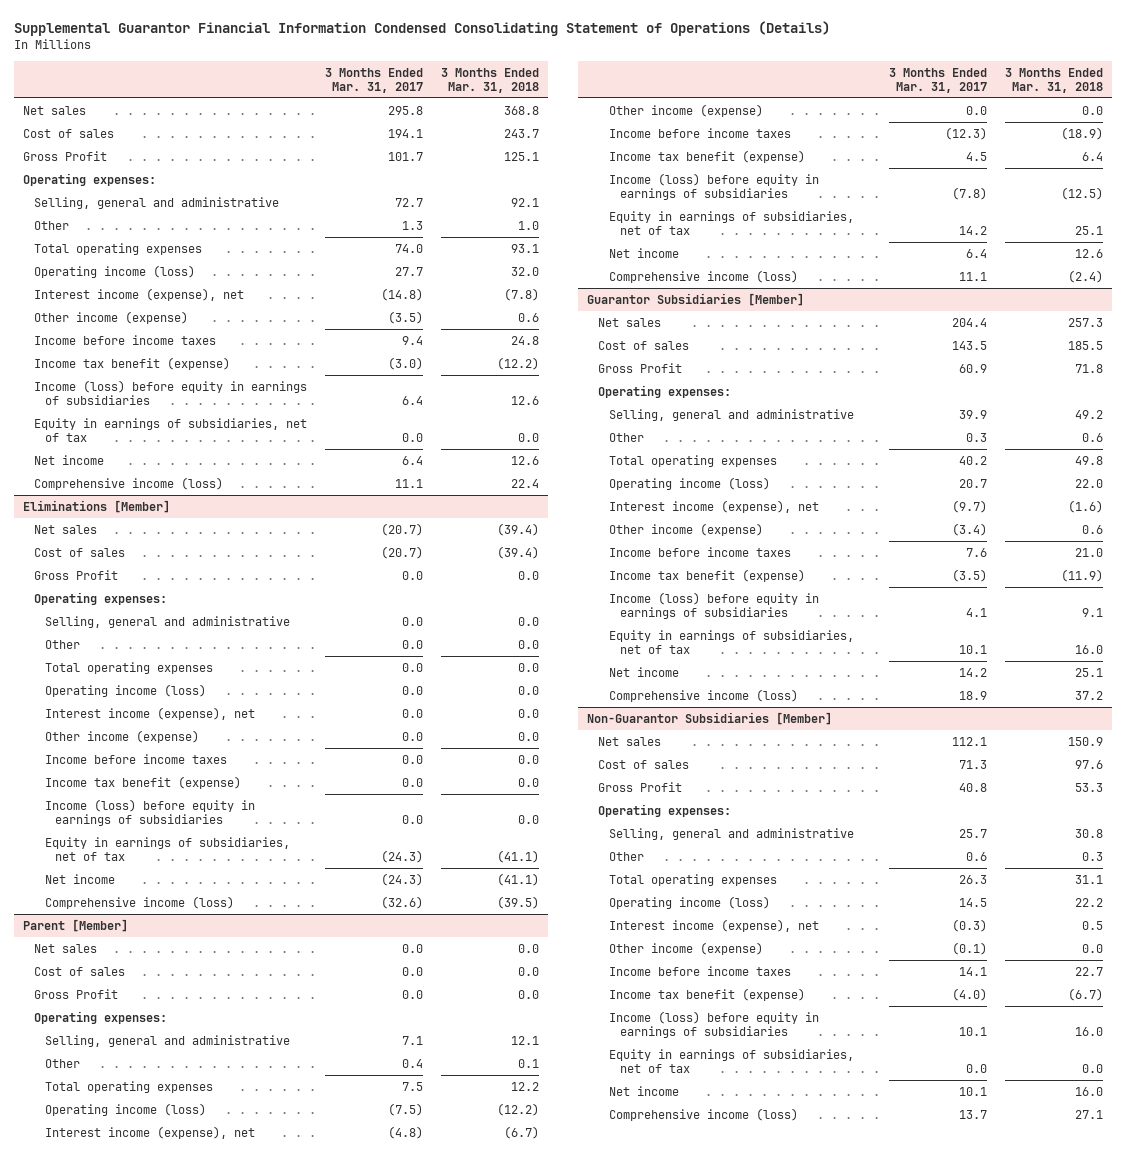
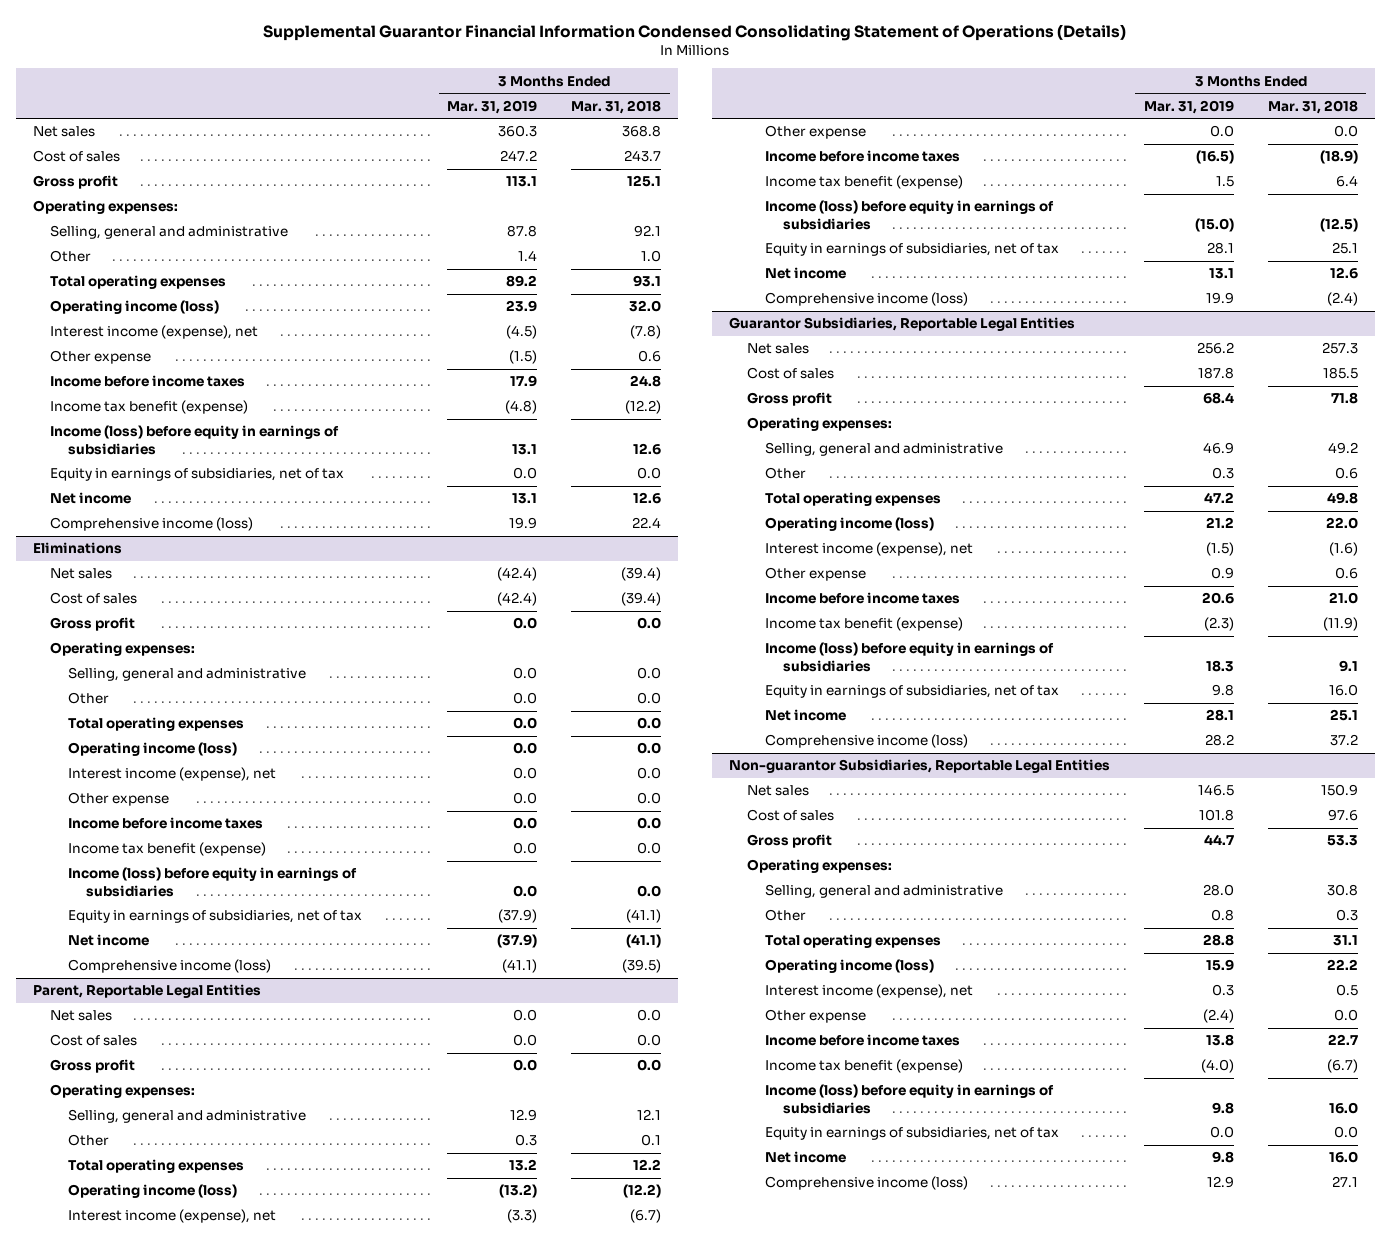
- | 3 Months Ended Mar. 31, 2017 | 3 Months Ended Mar. 31, 2018
+ | 3 Months Ended Mar. 31, 2019 | 3 Months Ended Mar. 31, 2018
- Gross Profit | 101.7 | 125.1
+ Gross profit | 113.1 | 125.1
- Other income (expense) | (3.5) | 0.6
+ Other expense | (1.5) | 0.6
- Eliminations [Member]
+ Eliminations
- Gross Profit | 0.0 | 0.0
+ Gross profit | 0.0 | 0.0
- Other income (expense) | 0.0 | 0.0
+ Other expense | 0.0 | 0.0
- Parent [Member]
+ Parent, Reportable Legal Entities
- Gross Profit | 0.0 | 0.0
+ Gross profit | 0.0 | 0.0
- Other income (expense) | 0.0 | 0.0
+ Other expense | 0.0 | 0.0
- Guarantor Subsidiaries [Member]
+ Guarantor Subsidiaries, Reportable Legal Entities
- Gross Profit | 60.9 | 71.8
+ Gross profit | 68.4 | 71.8
- Other income (expense) | (3.4) | 0.6
+ Other expense | 0.9 | 0.6
- Non-Guarantor Subsidiaries [Member]
+ Non-guarantor Subsidiaries, Reportable Legal Entities
- Gross Profit | 40.8 | 53.3
+ Gross profit | 44.7 | 53.3
- Other income (expense) | (0.1) | 0.0
+ Other expense | (2.4) | 0.0

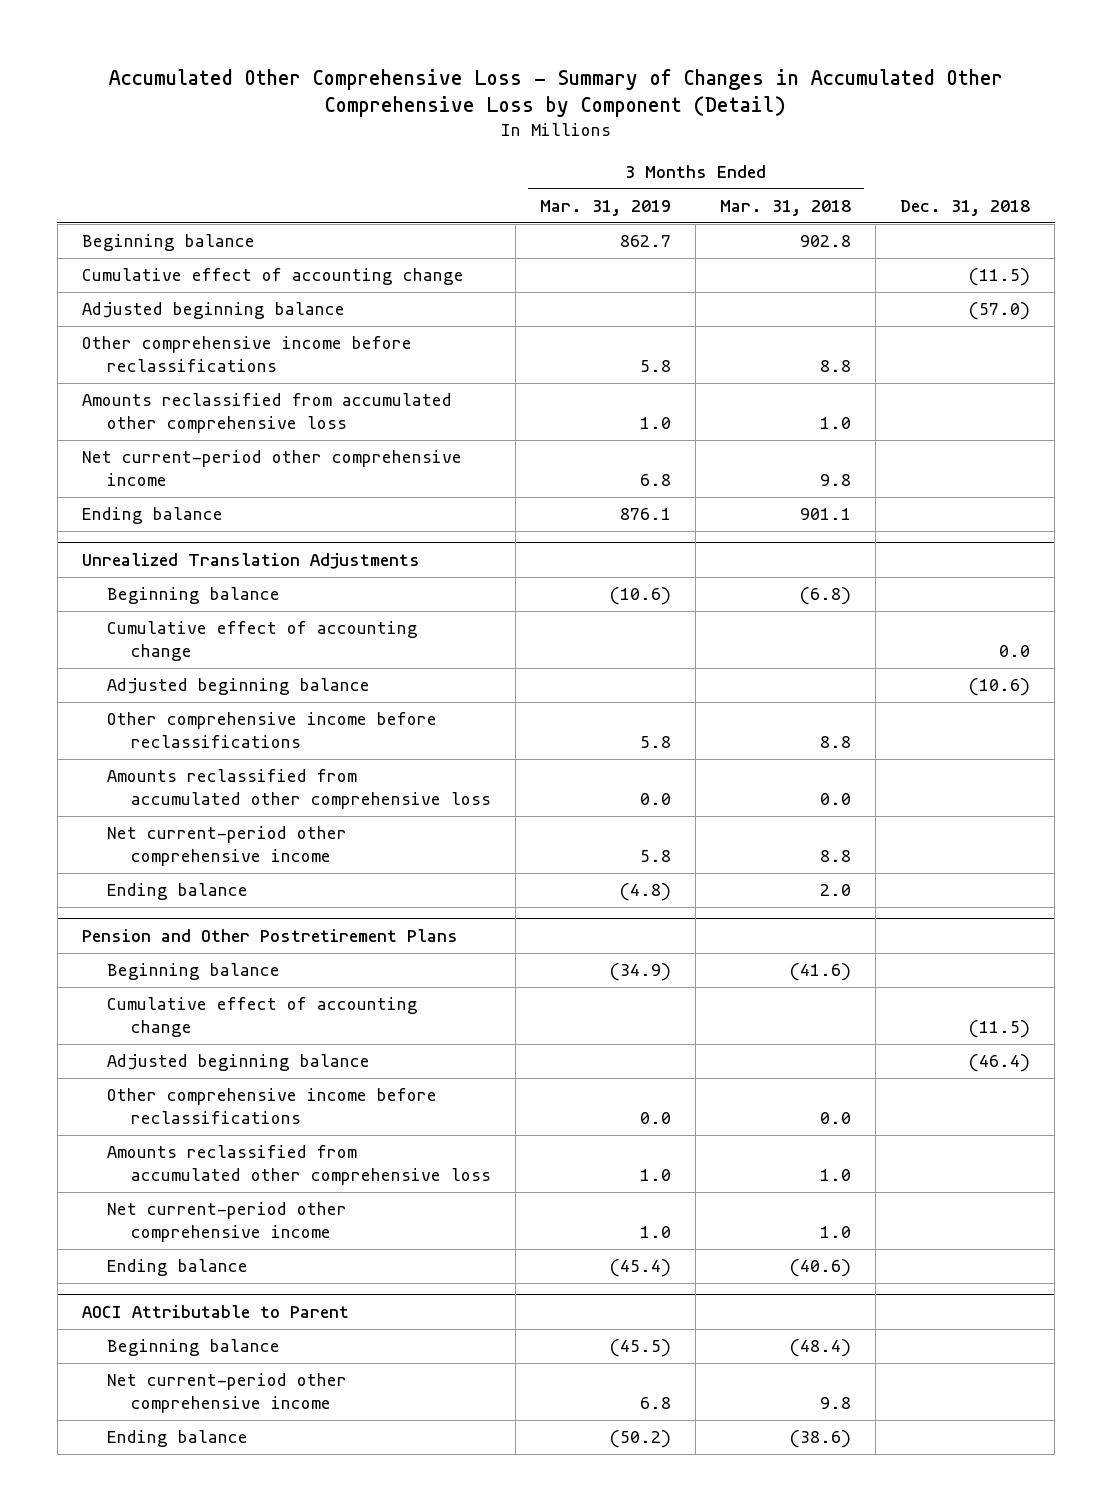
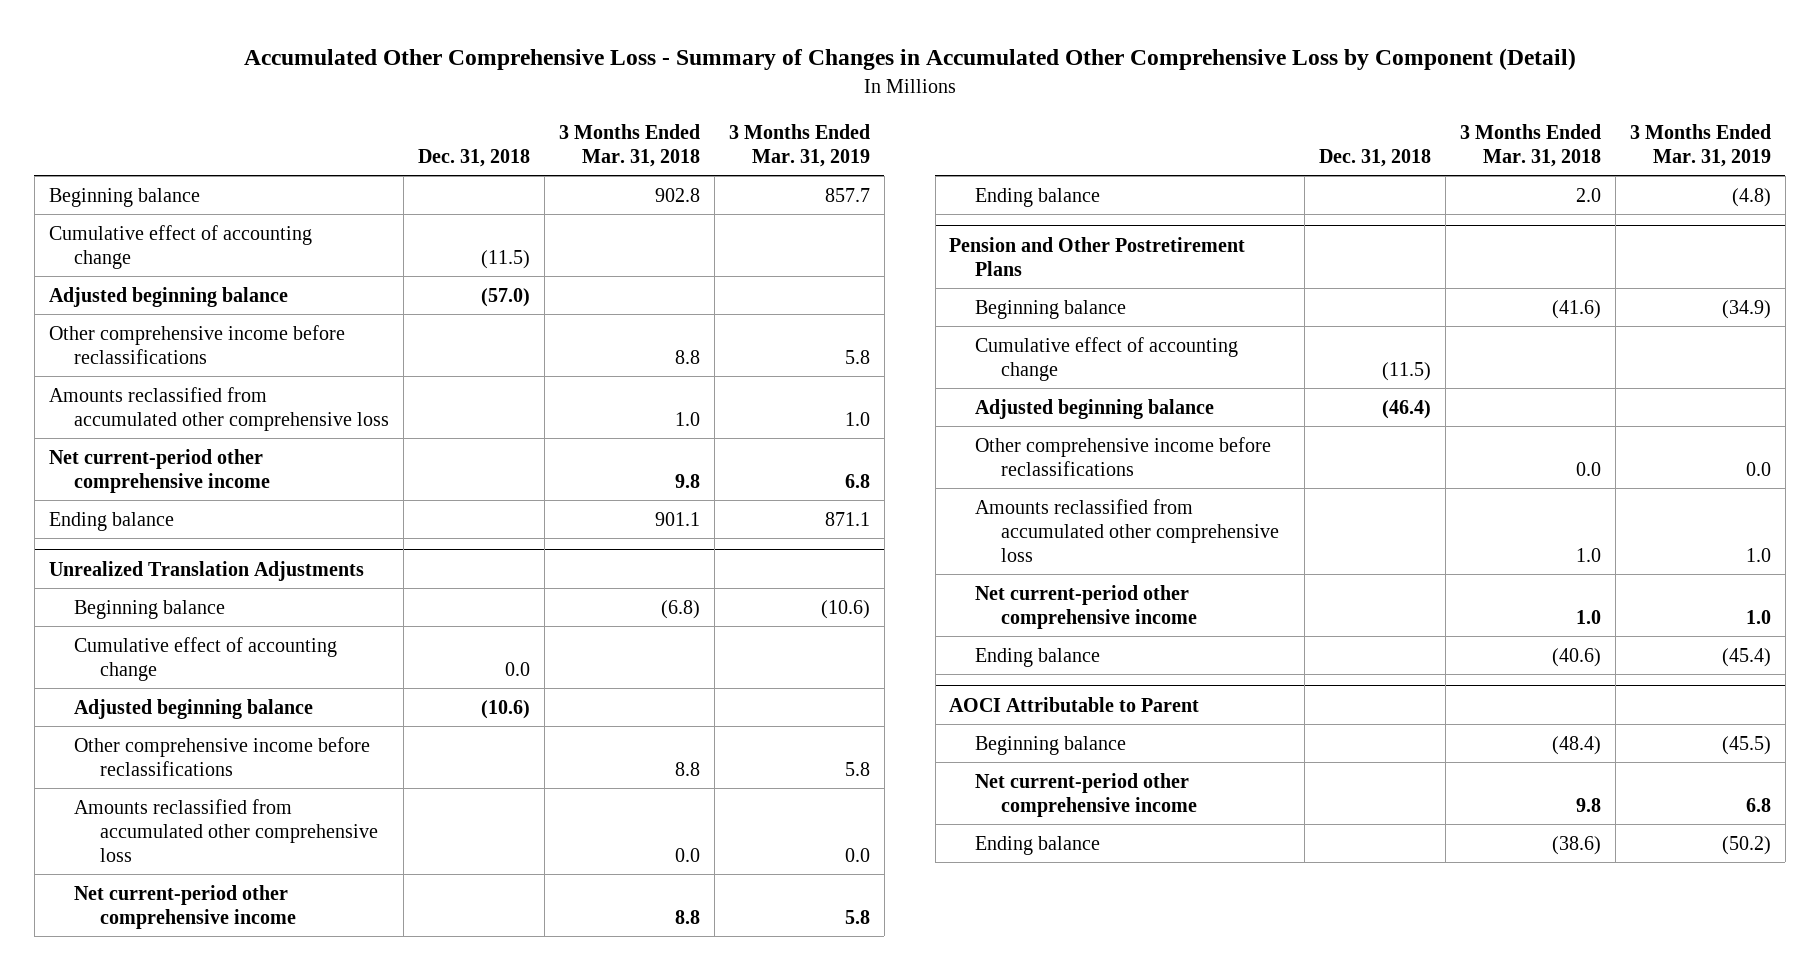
- | 3 Months Ended Mar. 31, 2019 | 3 Months Ended Mar. 31, 2018 | Dec. 31, 2018
+ | Dec. 31, 2018 | 3 Months Ended Mar. 31, 2018 | 3 Months Ended Mar. 31, 2019
- Beginning balance | 862.7 | 902.8 |
+ Beginning balance | | 902.8 | 857.7
- Ending balance | 876.1 | 901.1 |
+ Ending balance | | 901.1 | 871.1

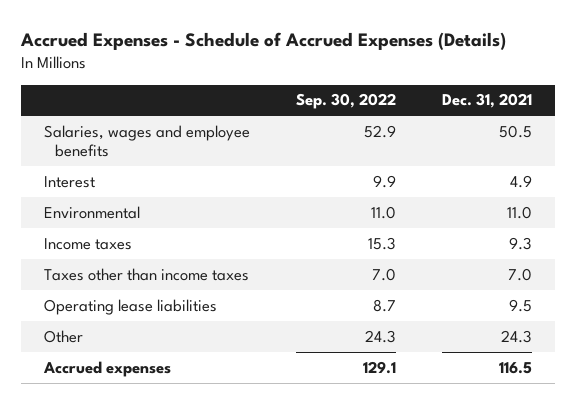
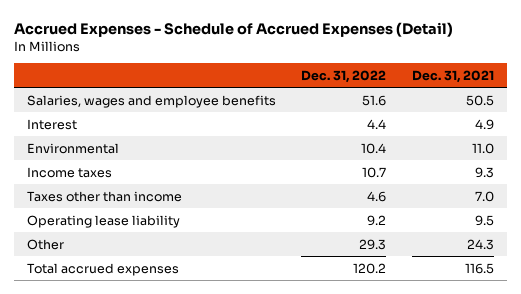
- Accrued Expenses - Schedule of Accrued Expenses (Details)
+ Accrued Expenses - Schedule of Accrued Expenses (Detail)
- | Sep. 30, 2022 | Dec. 31, 2021
+ | Dec. 31, 2022 | Dec. 31, 2021
- Taxes other than income taxes | 7.0 | 7.0
- Operating lease liabilities | 8.7 | 9.5
+ Taxes other than income | 4.6 | 7.0
+ Operating lease liability | 9.2 | 9.5
- Accrued expenses | 129.1 | 116.5
+ Total accrued expenses | 120.2 | 116.5

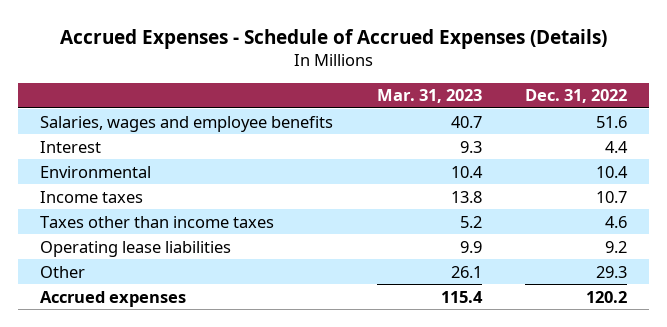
- Accrued Expenses - Schedule of Accrued Expenses (Detail)
+ Accrued Expenses - Schedule of Accrued Expenses (Details)
- | Dec. 31, 2022 | Dec. 31, 2021
+ | Mar. 31, 2023 | Dec. 31, 2022
- Taxes other than income | 4.6 | 7.0
- Operating lease liability | 9.2 | 9.5
+ Taxes other than income taxes | 5.2 | 4.6
+ Operating lease liabilities | 9.9 | 9.2
- Total accrued expenses | 120.2 | 116.5
+ Accrued expenses | 115.4 | 120.2

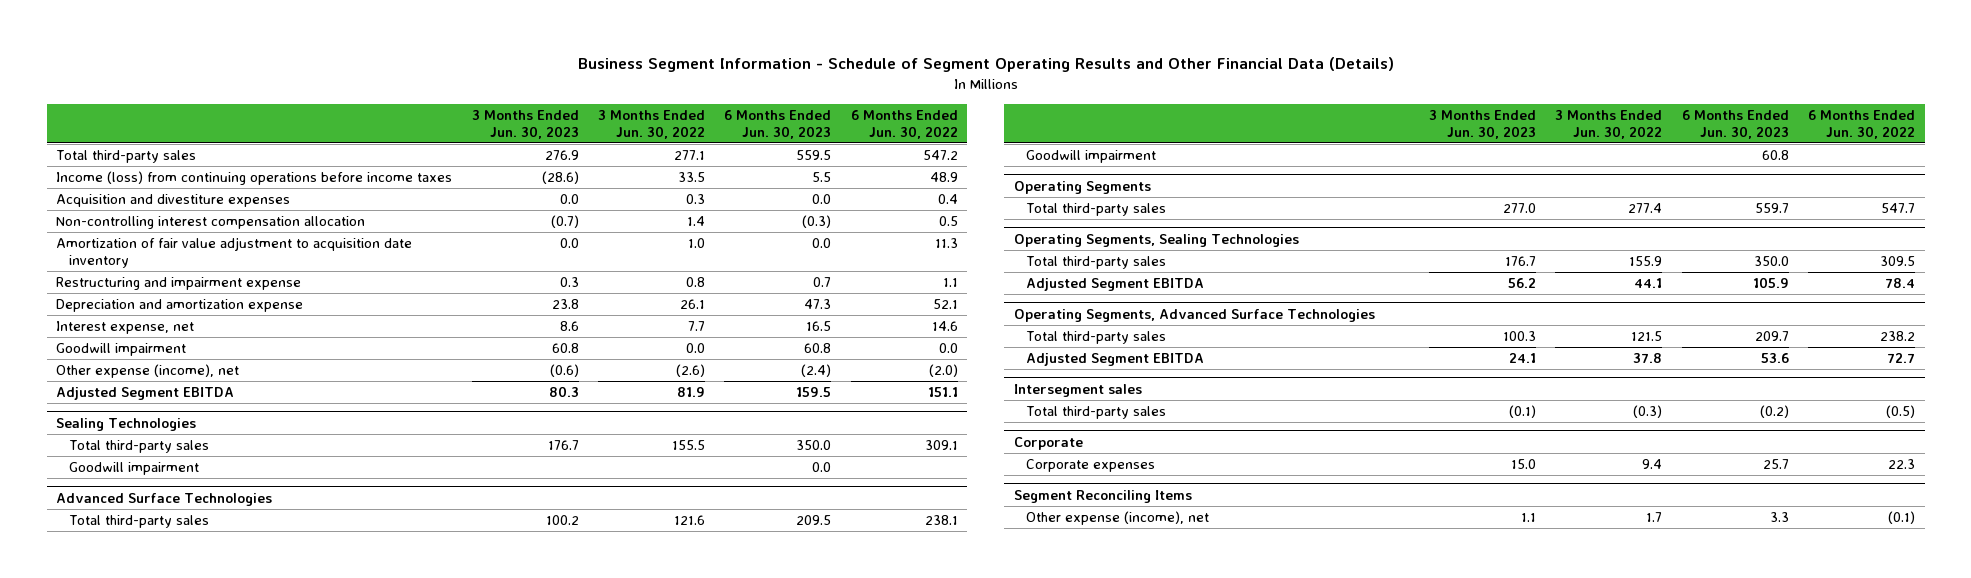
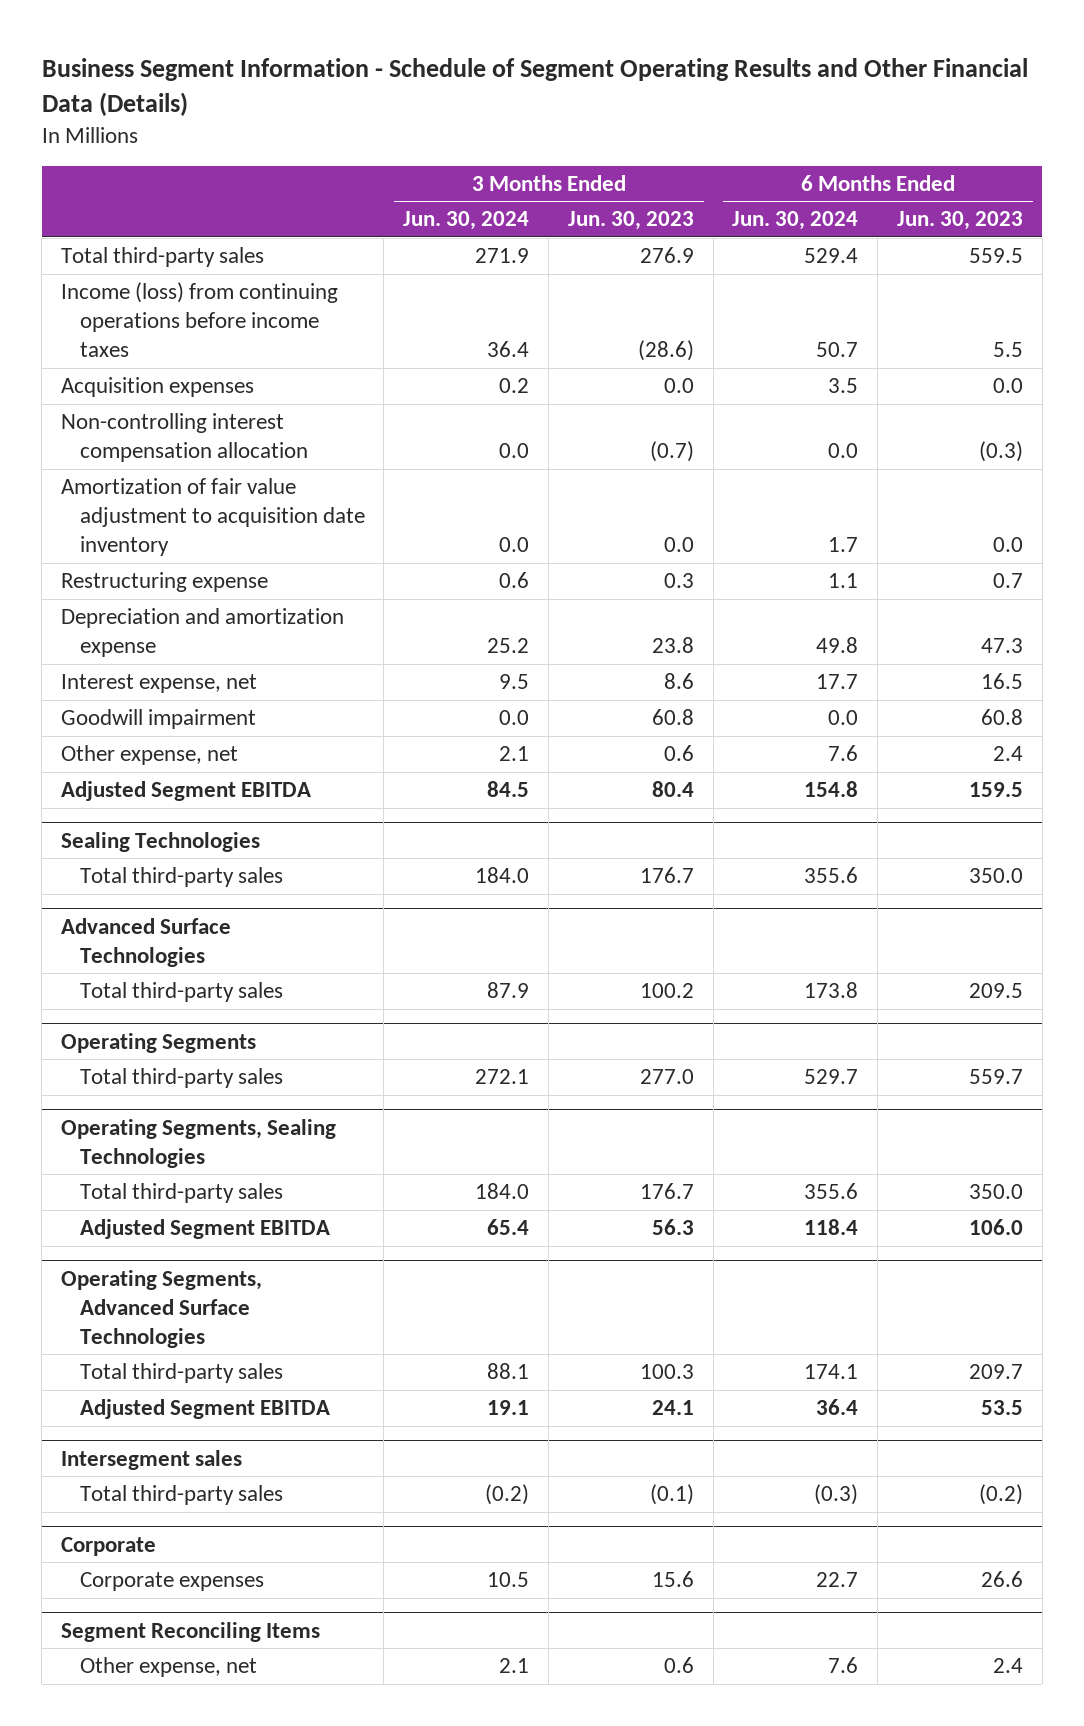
- | 3 Months Ended Jun. 30, 2023 | 3 Months Ended Jun. 30, 2022 | 6 Months Ended Jun. 30, 2023 | 6 Months Ended Jun. 30, 2022
+ | 3 Months Ended Jun. 30, 2024 | 3 Months Ended Jun. 30, 2023 | 6 Months Ended Jun. 30, 2024 | 6 Months Ended Jun. 30, 2023
- Acquisition and divestiture expenses | 0.0 | 0.3 | 0.0 | 0.4
+ Acquisition expenses | 0.2 | 0.0 | 3.5 | 0.0
- Restructuring and impairment expense | 0.3 | 0.8 | 0.7 | 1.1
+ Restructuring expense | 0.6 | 0.3 | 1.1 | 0.7
- Other expense (income), net | (0.6) | (2.6) | (2.4) | (2.0)
- Adjusted Segment EBITDA | 80.3 | 81.9 | 159.5 | 151.1
+ Other expense, net | 2.1 | 0.6 | 7.6 | 2.4
+ Adjusted Segment EBITDA | 84.5 | 80.4 | 154.8 | 159.5
@ Sealing Technologies
- Goodwill impairment | | | 0.0 |
@ Advanced Surface Technologies
- Goodwill impairment | | | 60.8 |
@ Operating Segments, Sealing Technologies
- Adjusted Segment EBITDA | 56.2 | 44.1 | 105.9 | 78.4
+ Adjusted Segment EBITDA | 65.4 | 56.3 | 118.4 | 106.0
@ Operating Segments, Advanced Surface Technologies
- Adjusted Segment EBITDA | 24.1 | 37.8 | 53.6 | 72.7
+ Adjusted Segment EBITDA | 19.1 | 24.1 | 36.4 | 53.5
@ Corporate
- Corporate expenses | 15.0 | 9.4 | 25.7 | 22.3
+ Corporate expenses | 10.5 | 15.6 | 22.7 | 26.6
@ Segment Reconciling Items
- Other expense (income), net | 1.1 | 1.7 | 3.3 | (0.1)
+ Other expense, net | 2.1 | 0.6 | 7.6 | 2.4

